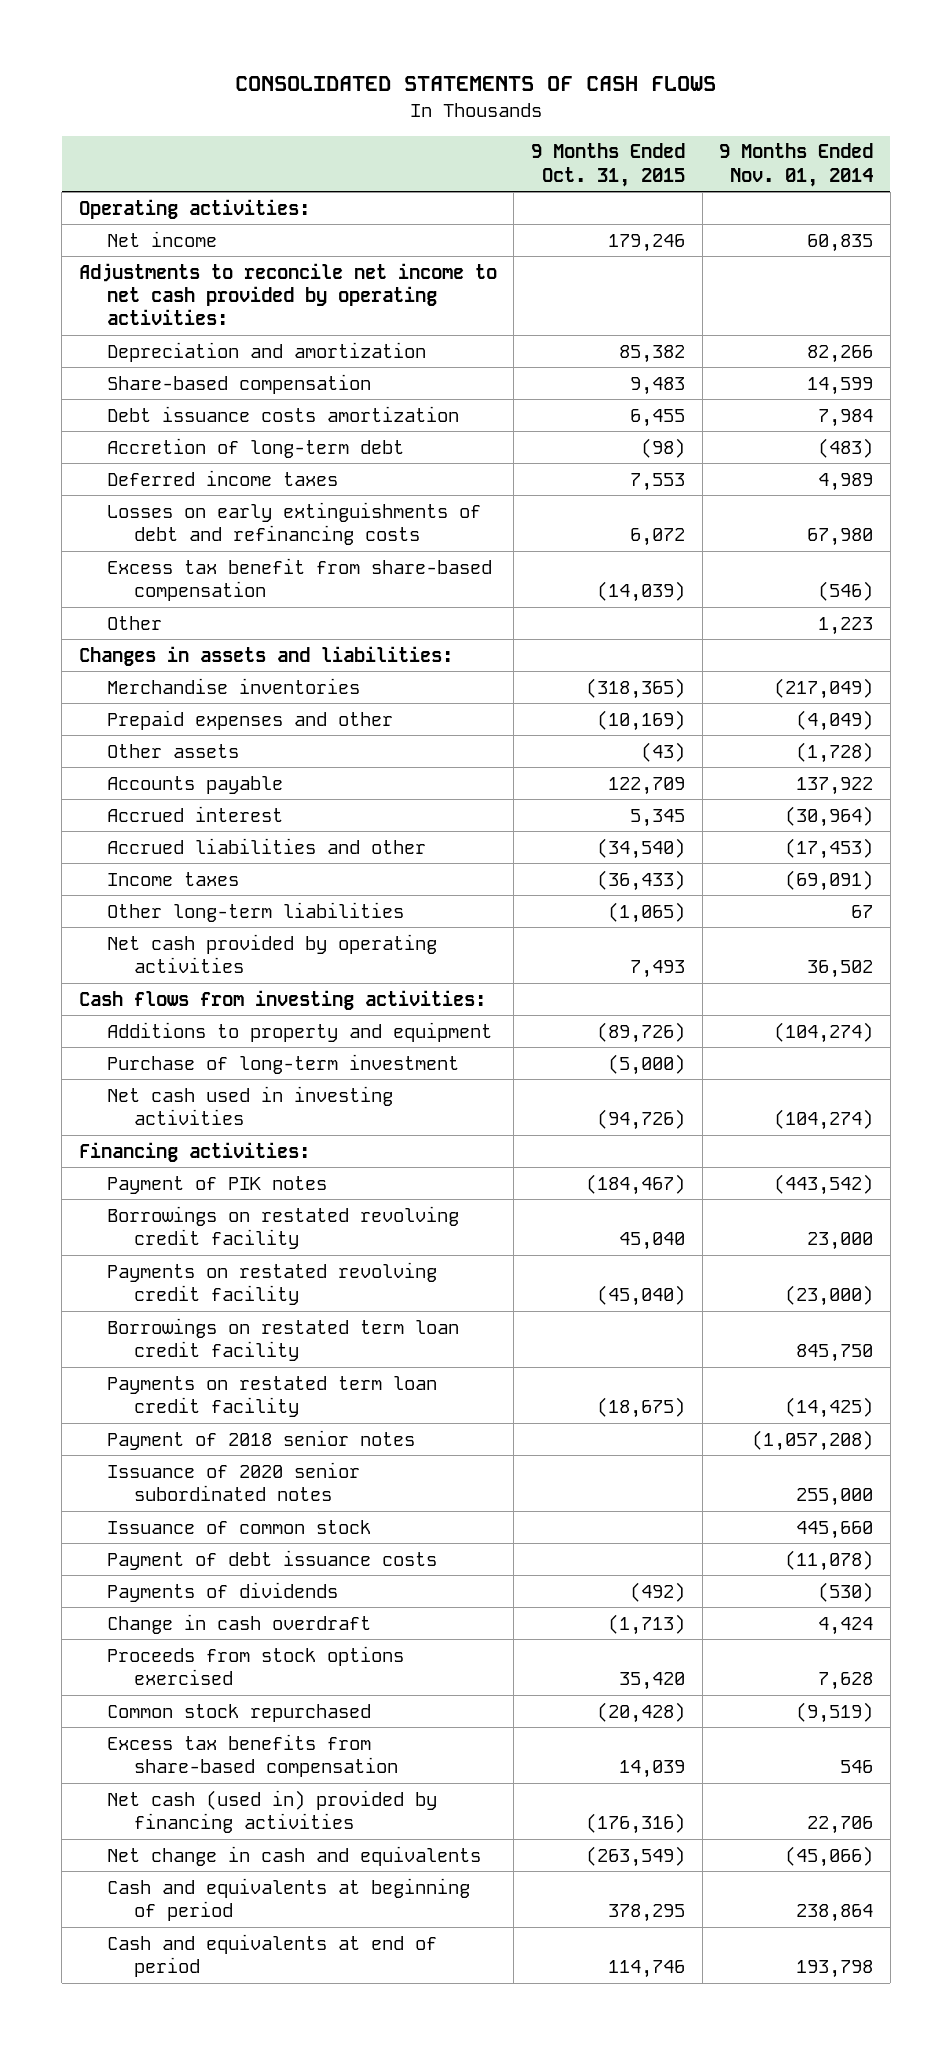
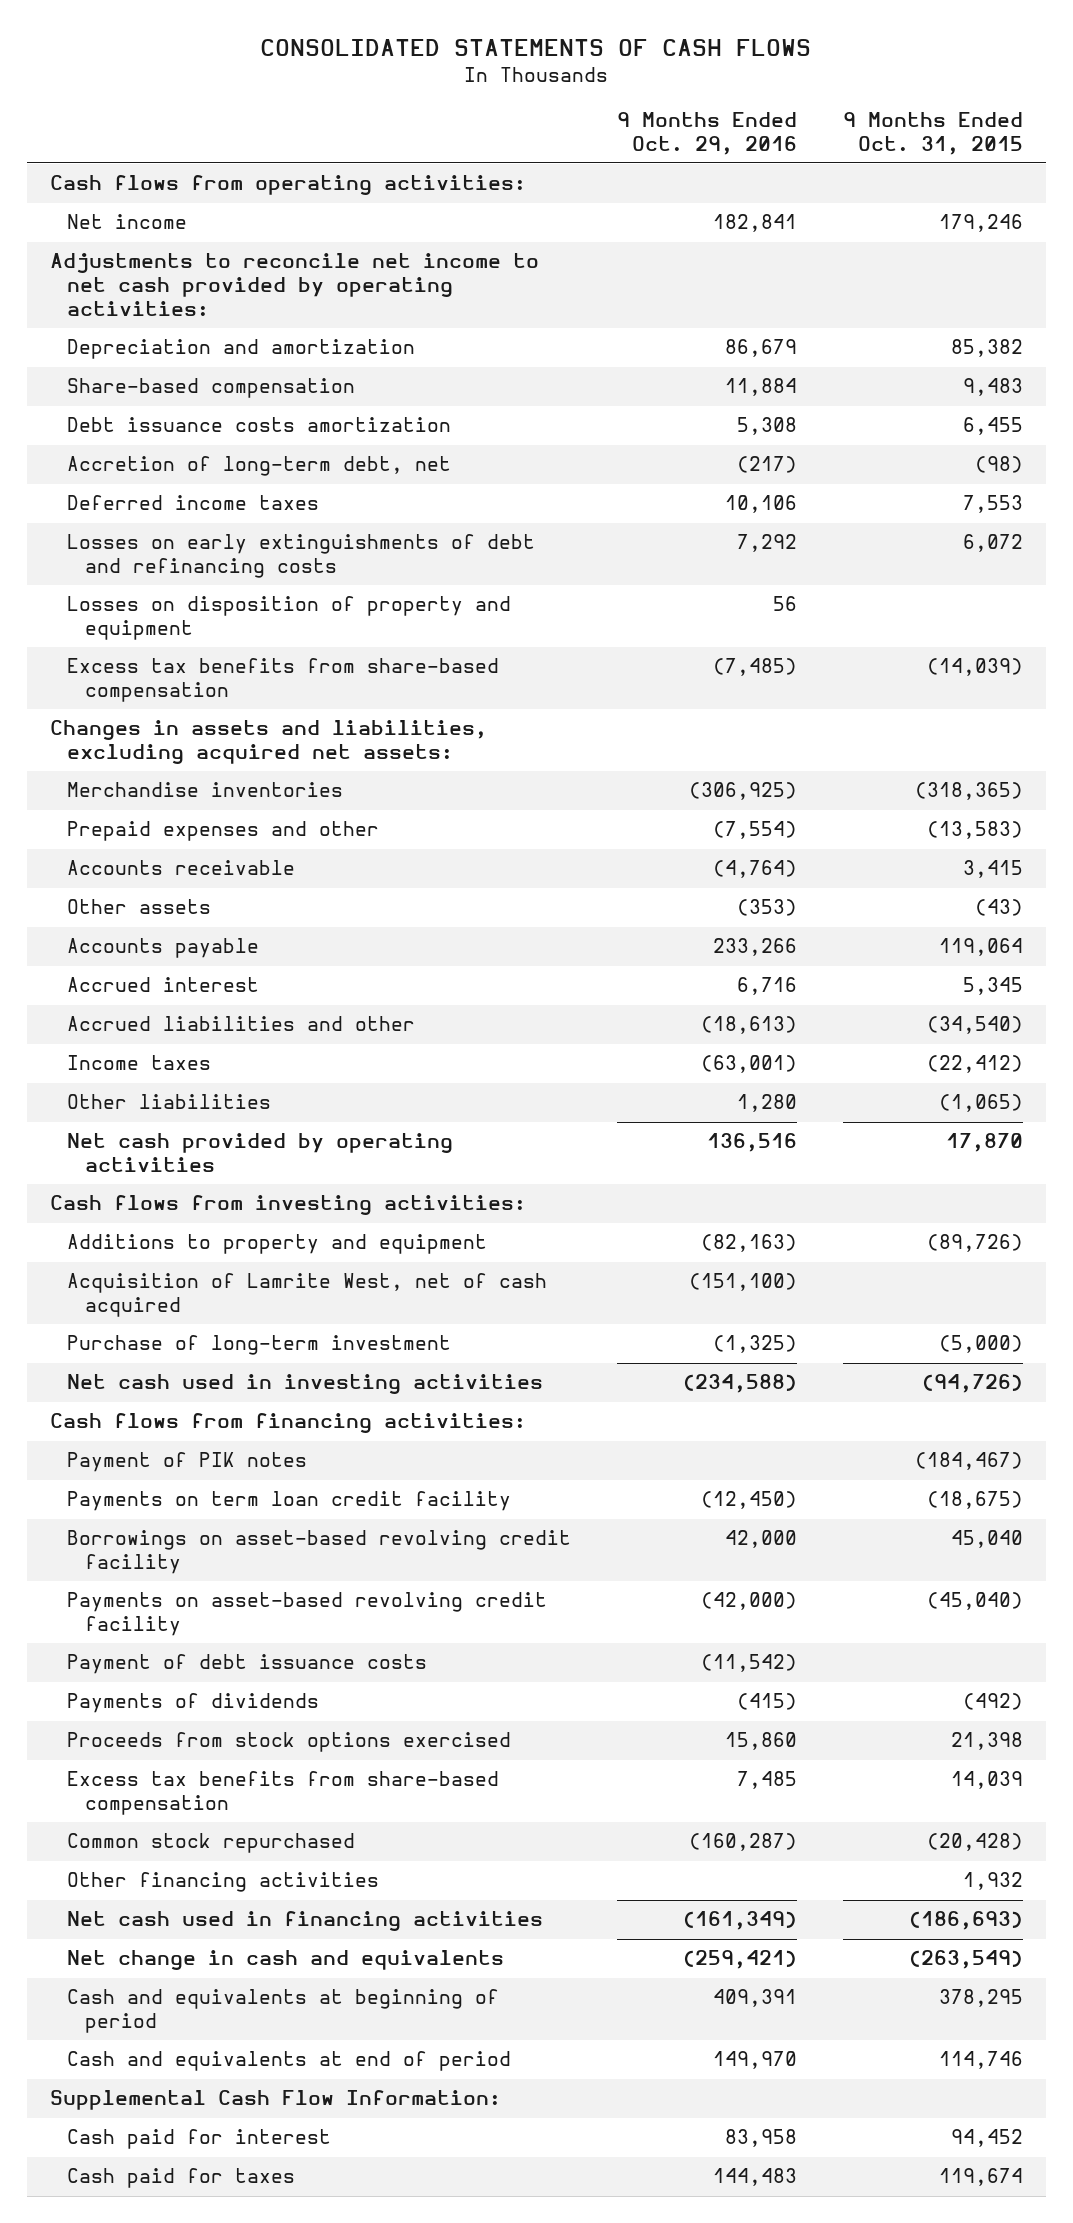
- | 9 Months Ended Oct. 31, 2015 | 9 Months Ended Nov. 01, 2014
+ | 9 Months Ended Oct. 29, 2016 | 9 Months Ended Oct. 31, 2015
- Operating activities:
+ Cash flows from operating activities:
- Accretion of long-term debt | (98) | (483)
+ Accretion of long-term debt, net | (217) | (98)
- Excess tax benefit from share-based compensation | (14,039) | (546)
- Other | | 1,223
- Changes in assets and liabilities:
+ Losses on disposition of property and equipment | 56 |
+ Excess tax benefits from share-based compensation | (7,485) | (14,039)
+ Changes in assets and liabilities, excluding acquired net assets:
- Prepaid expenses and other | (10,169) | (4,049)
+ Prepaid expenses and other | (7,554) | (13,583)
+ Accounts receivable | (4,764) | 3,415
- Accounts payable | 122,709 | 137,922
+ Accounts payable | 233,266 | 119,064
- Income taxes | (36,433) | (69,091)
- Other long-term liabilities | (1,065) | 67
- Net cash provided by operating activities | 7,493 | 36,502
+ Income taxes | (63,001) | (22,412)
+ Other liabilities | 1,280 | (1,065)
+ Net cash provided by operating activities | 136,516 | 17,870
+ Acquisition of Lamrite West, net of cash acquired | (151,100) |
- Financing activities:
+ Cash flows from financing activities:
- Borrowings on restated revolving credit facility | 45,040 | 23,000
- Payments on restated revolving credit facility | (45,040) | (23,000)
- Borrowings on restated term loan credit facility | | 845,750
- Payments on restated term loan credit facility | (18,675) | (14,425)
- Payment of 2018 senior notes | | (1,057,208)
- Issuance of 2020 senior subordinated notes | | 255,000
- Issuance of common stock | | 445,660
+ Payments on term loan credit facility | (12,450) | (18,675)
+ Borrowings on asset-based revolving credit facility | 42,000 | 45,040
+ Payments on asset-based revolving credit facility | (42,000) | (45,040)
- Change in cash overdraft | (1,713) | 4,424
- Proceeds from stock options exercised | 35,420 | 7,628
+ Proceeds from stock options exercised | 15,860 | 21,398
- Net cash (used in) provided by financing activities | (176,316) | 22,706
moved down: Common stock repurchased | (160,287) | (20,428)
+ Other financing activities | | 1,932
+ Net cash used in financing activities | (161,349) | (186,693)
+ Supplemental Cash Flow Information:
+ Cash paid for interest | 83,958 | 94,452
+ Cash paid for taxes | 144,483 | 119,674

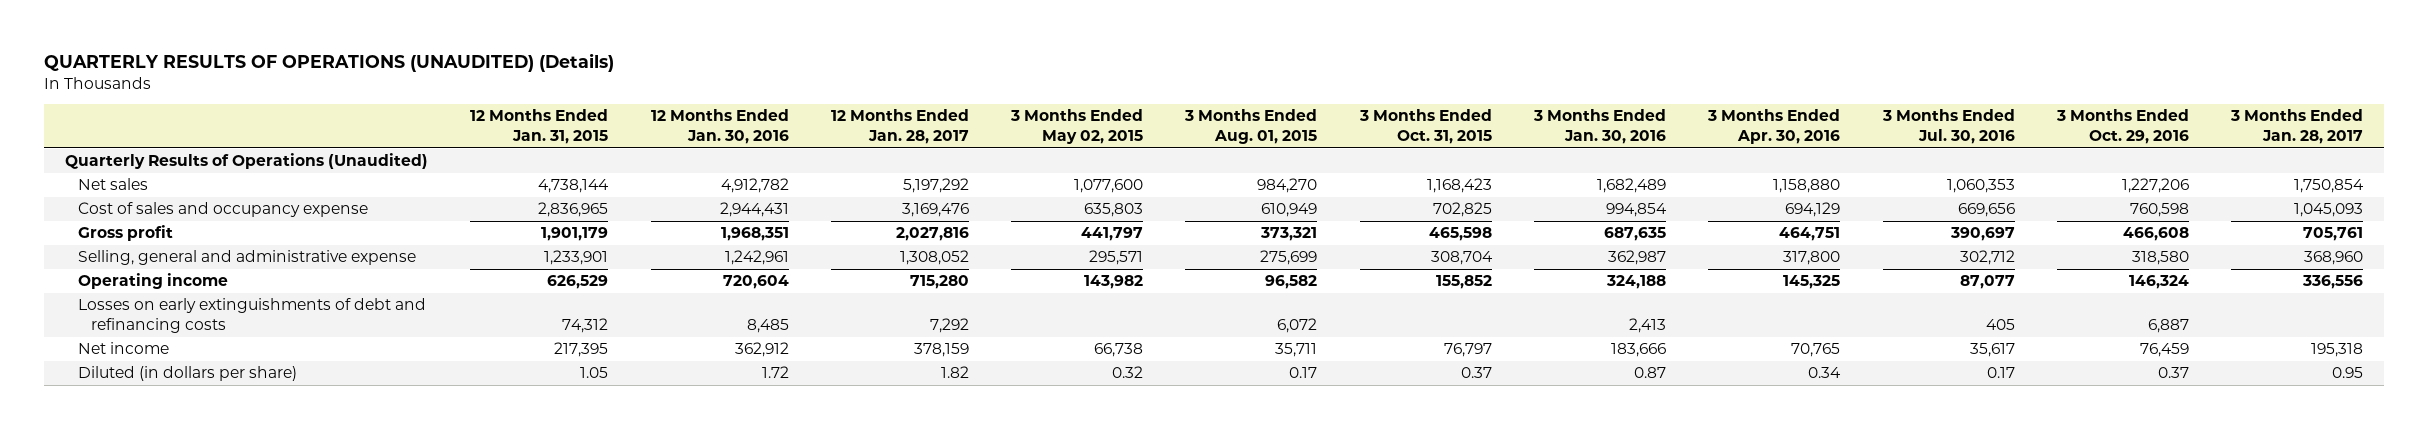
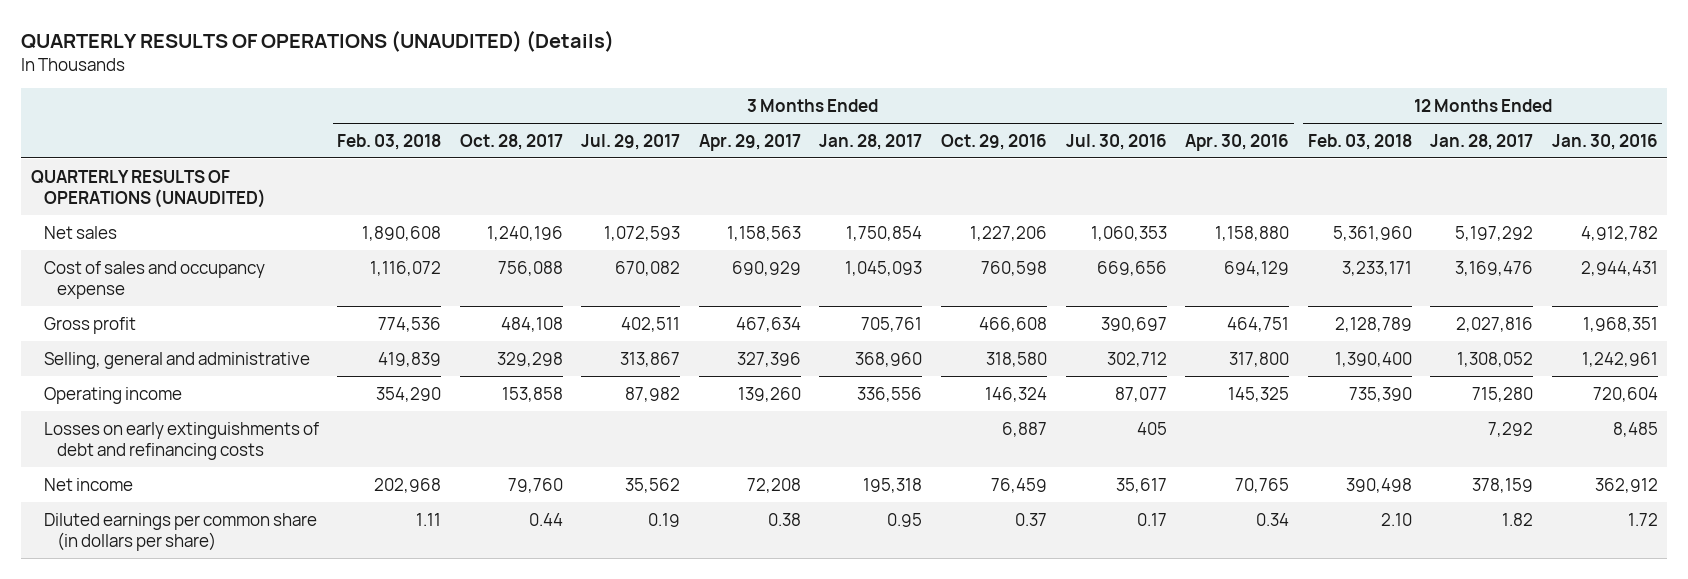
- | 12 Months Ended Jan. 31, 2015 | 12 Months Ended Jan. 30, 2016 | 12 Months Ended Jan. 28, 2017 | 3 Months Ended May 02, 2015 | 3 Months Ended Aug. 01, 2015 | 3 Months Ended Oct. 31, 2015 | 3 Months Ended Jan. 30, 2016 | 3 Months Ended Apr. 30, 2016 | 3 Months Ended Jul. 30, 2016 | 3 Months Ended Oct. 29, 2016 | 3 Months Ended Jan. 28, 2017
+ | 3 Months Ended Feb. 03, 2018 | 3 Months Ended Oct. 28, 2017 | 3 Months Ended Jul. 29, 2017 | 3 Months Ended Apr. 29, 2017 | 3 Months Ended Jan. 28, 2017 | 3 Months Ended Oct. 29, 2016 | 3 Months Ended Jul. 30, 2016 | 3 Months Ended Apr. 30, 2016 | 12 Months Ended Feb. 03, 2018 | 12 Months Ended Jan. 28, 2017 | 12 Months Ended Jan. 30, 2016
- Quarterly Results of Operations (Unaudited)
+ QUARTERLY RESULTS OF OPERATIONS (UNAUDITED)
- Selling, general and administrative expense | 1,233,901 | 1,242,961 | 1,308,052 | 295,571 | 275,699 | 308,704 | 362,987 | 317,800 | 302,712 | 318,580 | 368,960
+ Selling, general and administrative | 419,839 | 329,298 | 313,867 | 327,396 | 368,960 | 318,580 | 302,712 | 317,800 | 1,390,400 | 1,308,052 | 1,242,961
- Diluted (in dollars per share) | 1.05 | 1.72 | 1.82 | 0.32 | 0.17 | 0.37 | 0.87 | 0.34 | 0.17 | 0.37 | 0.95
+ Diluted earnings per common share (in dollars per share) | 1.11 | 0.44 | 0.19 | 0.38 | 0.95 | 0.37 | 0.17 | 0.34 | 2.10 | 1.82 | 1.72

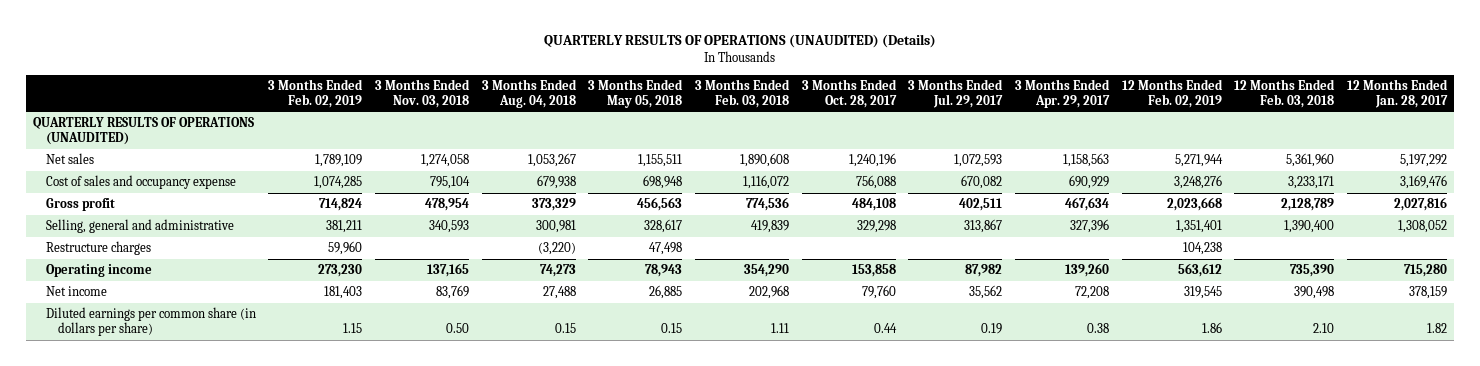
- | 3 Months Ended Feb. 03, 2018 | 3 Months Ended Oct. 28, 2017 | 3 Months Ended Jul. 29, 2017 | 3 Months Ended Apr. 29, 2017 | 3 Months Ended Jan. 28, 2017 | 3 Months Ended Oct. 29, 2016 | 3 Months Ended Jul. 30, 2016 | 3 Months Ended Apr. 30, 2016 | 12 Months Ended Feb. 03, 2018 | 12 Months Ended Jan. 28, 2017 | 12 Months Ended Jan. 30, 2016
+ | 3 Months Ended Feb. 02, 2019 | 3 Months Ended Nov. 03, 2018 | 3 Months Ended Aug. 04, 2018 | 3 Months Ended May 05, 2018 | 3 Months Ended Feb. 03, 2018 | 3 Months Ended Oct. 28, 2017 | 3 Months Ended Jul. 29, 2017 | 3 Months Ended Apr. 29, 2017 | 12 Months Ended Feb. 02, 2019 | 12 Months Ended Feb. 03, 2018 | 12 Months Ended Jan. 28, 2017
+ Restructure charges | 59,960 | | (3,220) | 47,498 | | | | | 104,238 | |
- Losses on early extinguishments of debt and refinancing costs | | | | | | 6,887 | 405 | | | 7,292 | 8,485

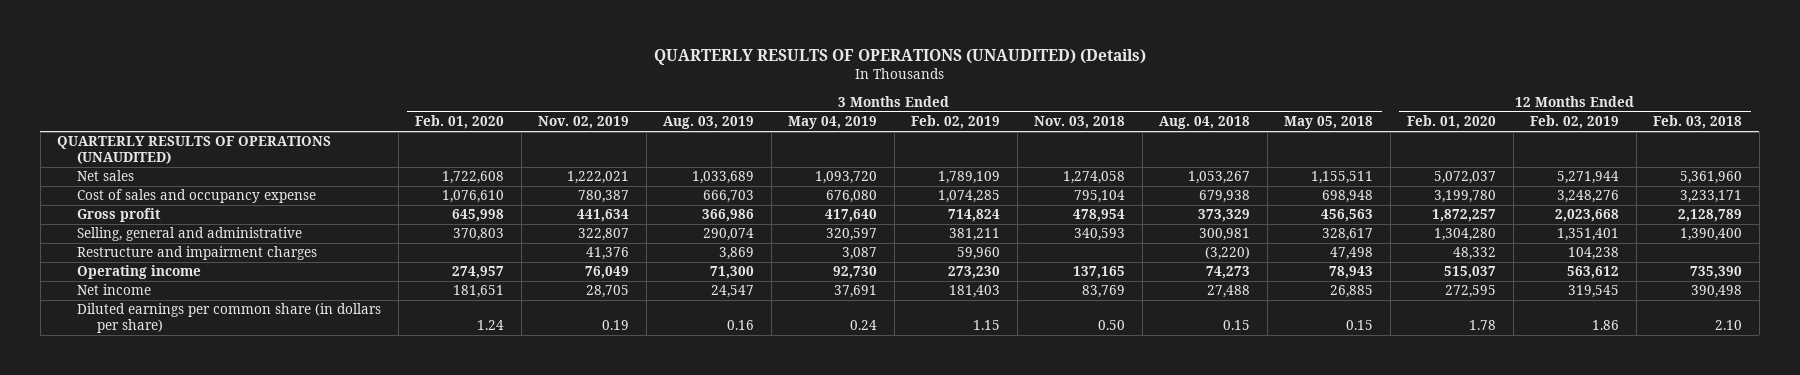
- | 3 Months Ended Feb. 02, 2019 | 3 Months Ended Nov. 03, 2018 | 3 Months Ended Aug. 04, 2018 | 3 Months Ended May 05, 2018 | 3 Months Ended Feb. 03, 2018 | 3 Months Ended Oct. 28, 2017 | 3 Months Ended Jul. 29, 2017 | 3 Months Ended Apr. 29, 2017 | 12 Months Ended Feb. 02, 2019 | 12 Months Ended Feb. 03, 2018 | 12 Months Ended Jan. 28, 2017
+ | 3 Months Ended Feb. 01, 2020 | 3 Months Ended Nov. 02, 2019 | 3 Months Ended Aug. 03, 2019 | 3 Months Ended May 04, 2019 | 3 Months Ended Feb. 02, 2019 | 3 Months Ended Nov. 03, 2018 | 3 Months Ended Aug. 04, 2018 | 3 Months Ended May 05, 2018 | 12 Months Ended Feb. 01, 2020 | 12 Months Ended Feb. 02, 2019 | 12 Months Ended Feb. 03, 2018
- Restructure charges | 59,960 | | (3,220) | 47,498 | | | | | 104,238 | |
+ Restructure and impairment charges | | 41,376 | 3,869 | 3,087 | 59,960 | | (3,220) | 47,498 | 48,332 | 104,238 |

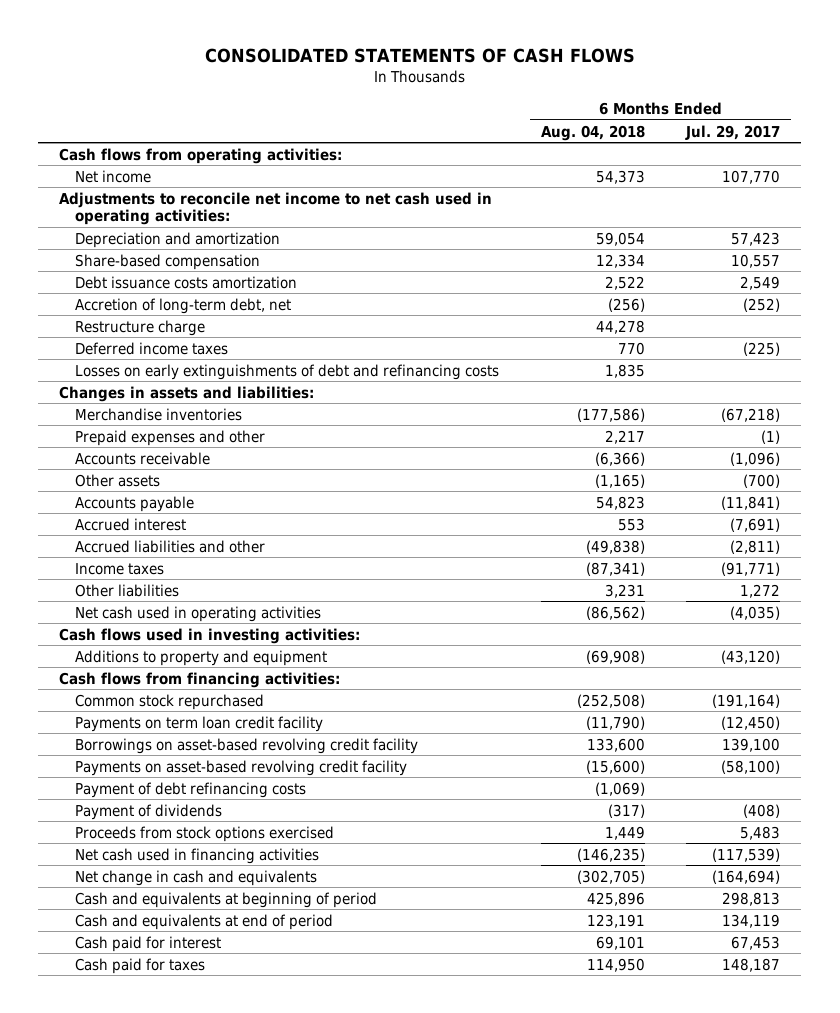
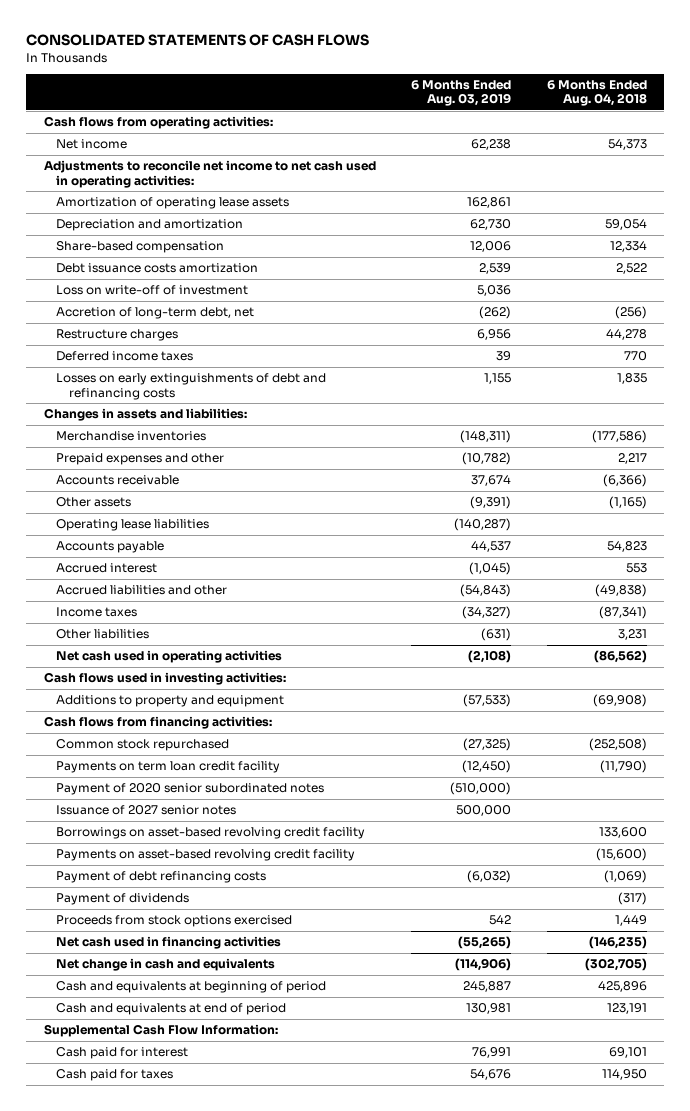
- | 6 Months Ended Aug. 04, 2018 | 6 Months Ended Jul. 29, 2017
+ | 6 Months Ended Aug. 03, 2019 | 6 Months Ended Aug. 04, 2018
+ Amortization of operating lease assets | 162,861 |
+ Loss on write-off of investment | 5,036 |
- Restructure charge | 44,278 |
+ Restructure charges | 6,956 | 44,278
+ Operating lease liabilities | (140,287) |
+ Payment of 2020 senior subordinated notes | (510,000) |
+ Issuance of 2027 senior notes | 500,000 |
+ Supplemental Cash Flow Information:

